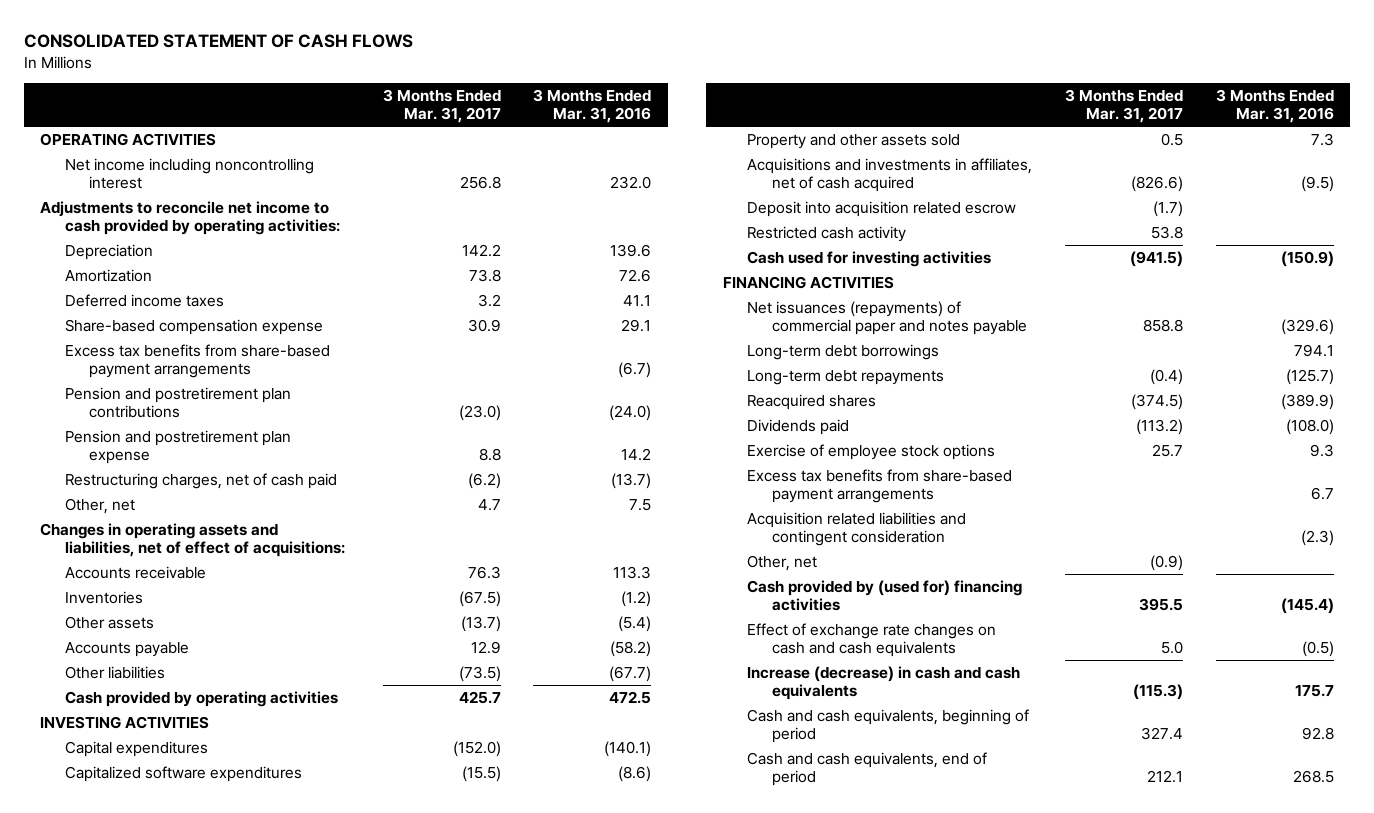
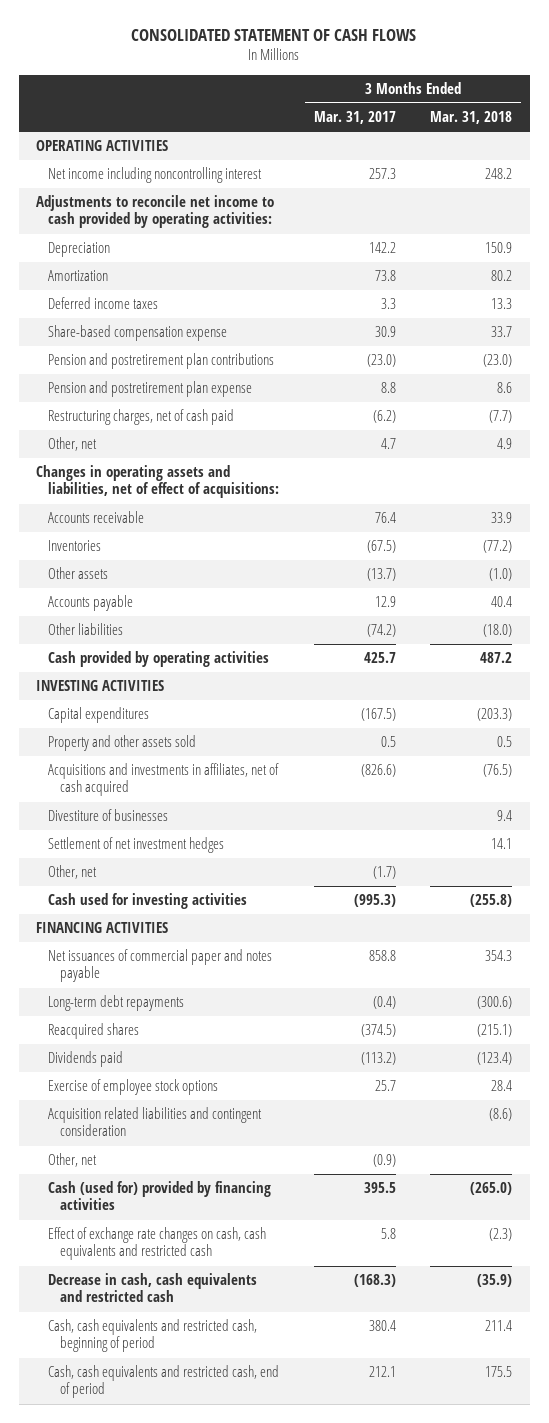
- | 3 Months Ended Mar. 31, 2017 | 3 Months Ended Mar. 31, 2016
+ | 3 Months Ended Mar. 31, 2017 | 3 Months Ended Mar. 31, 2018
- Net income including noncontrolling interest | 256.8 | 232.0
+ Net income including noncontrolling interest | 257.3 | 248.2
- Deferred income taxes | 3.2 | 41.1
+ Deferred income taxes | 3.3 | 13.3
- Excess tax benefits from share-based payment arrangements | | (6.7)
- Accounts receivable | 76.3 | 113.3
+ Accounts receivable | 76.4 | 33.9
- Other liabilities | (73.5) | (67.7)
+ Other liabilities | (74.2) | (18.0)
- Capital expenditures | (152.0) | (140.1)
- Capitalized software expenditures | (15.5) | (8.6)
+ Capital expenditures | (167.5) | (203.3)
- Deposit into acquisition related escrow | (1.7) |
- Restricted cash activity | 53.8 |
- Cash used for investing activities | (941.5) | (150.9)
+ Divestiture of businesses | | 9.4
+ Settlement of net investment hedges | | 14.1
+ Other, net | (1.7) |
+ Cash used for investing activities | (995.3) | (255.8)
- Net issuances (repayments) of commercial paper and notes payable | 858.8 | (329.6)
- Long-term debt borrowings | | 794.1
+ Net issuances of commercial paper and notes payable | 858.8 | 354.3
- Excess tax benefits from share-based payment arrangements | | 6.7
- Cash provided by (used for) financing activities | 395.5 | (145.4)
- Effect of exchange rate changes on cash and cash equivalents | 5.0 | (0.5)
- Increase (decrease) in cash and cash equivalents | (115.3) | 175.7
- Cash and cash equivalents, beginning of period | 327.4 | 92.8
- Cash and cash equivalents, end of period | 212.1 | 268.5
+ Cash (used for) provided by financing activities | 395.5 | (265.0)
+ Effect of exchange rate changes on cash, cash equivalents and restricted cash | 5.8 | (2.3)
+ Decrease in cash, cash equivalents and restricted cash | (168.3) | (35.9)
+ Cash, cash equivalents and restricted cash, beginning of period | 380.4 | 211.4
+ Cash, cash equivalents and restricted cash, end of period | 212.1 | 175.5

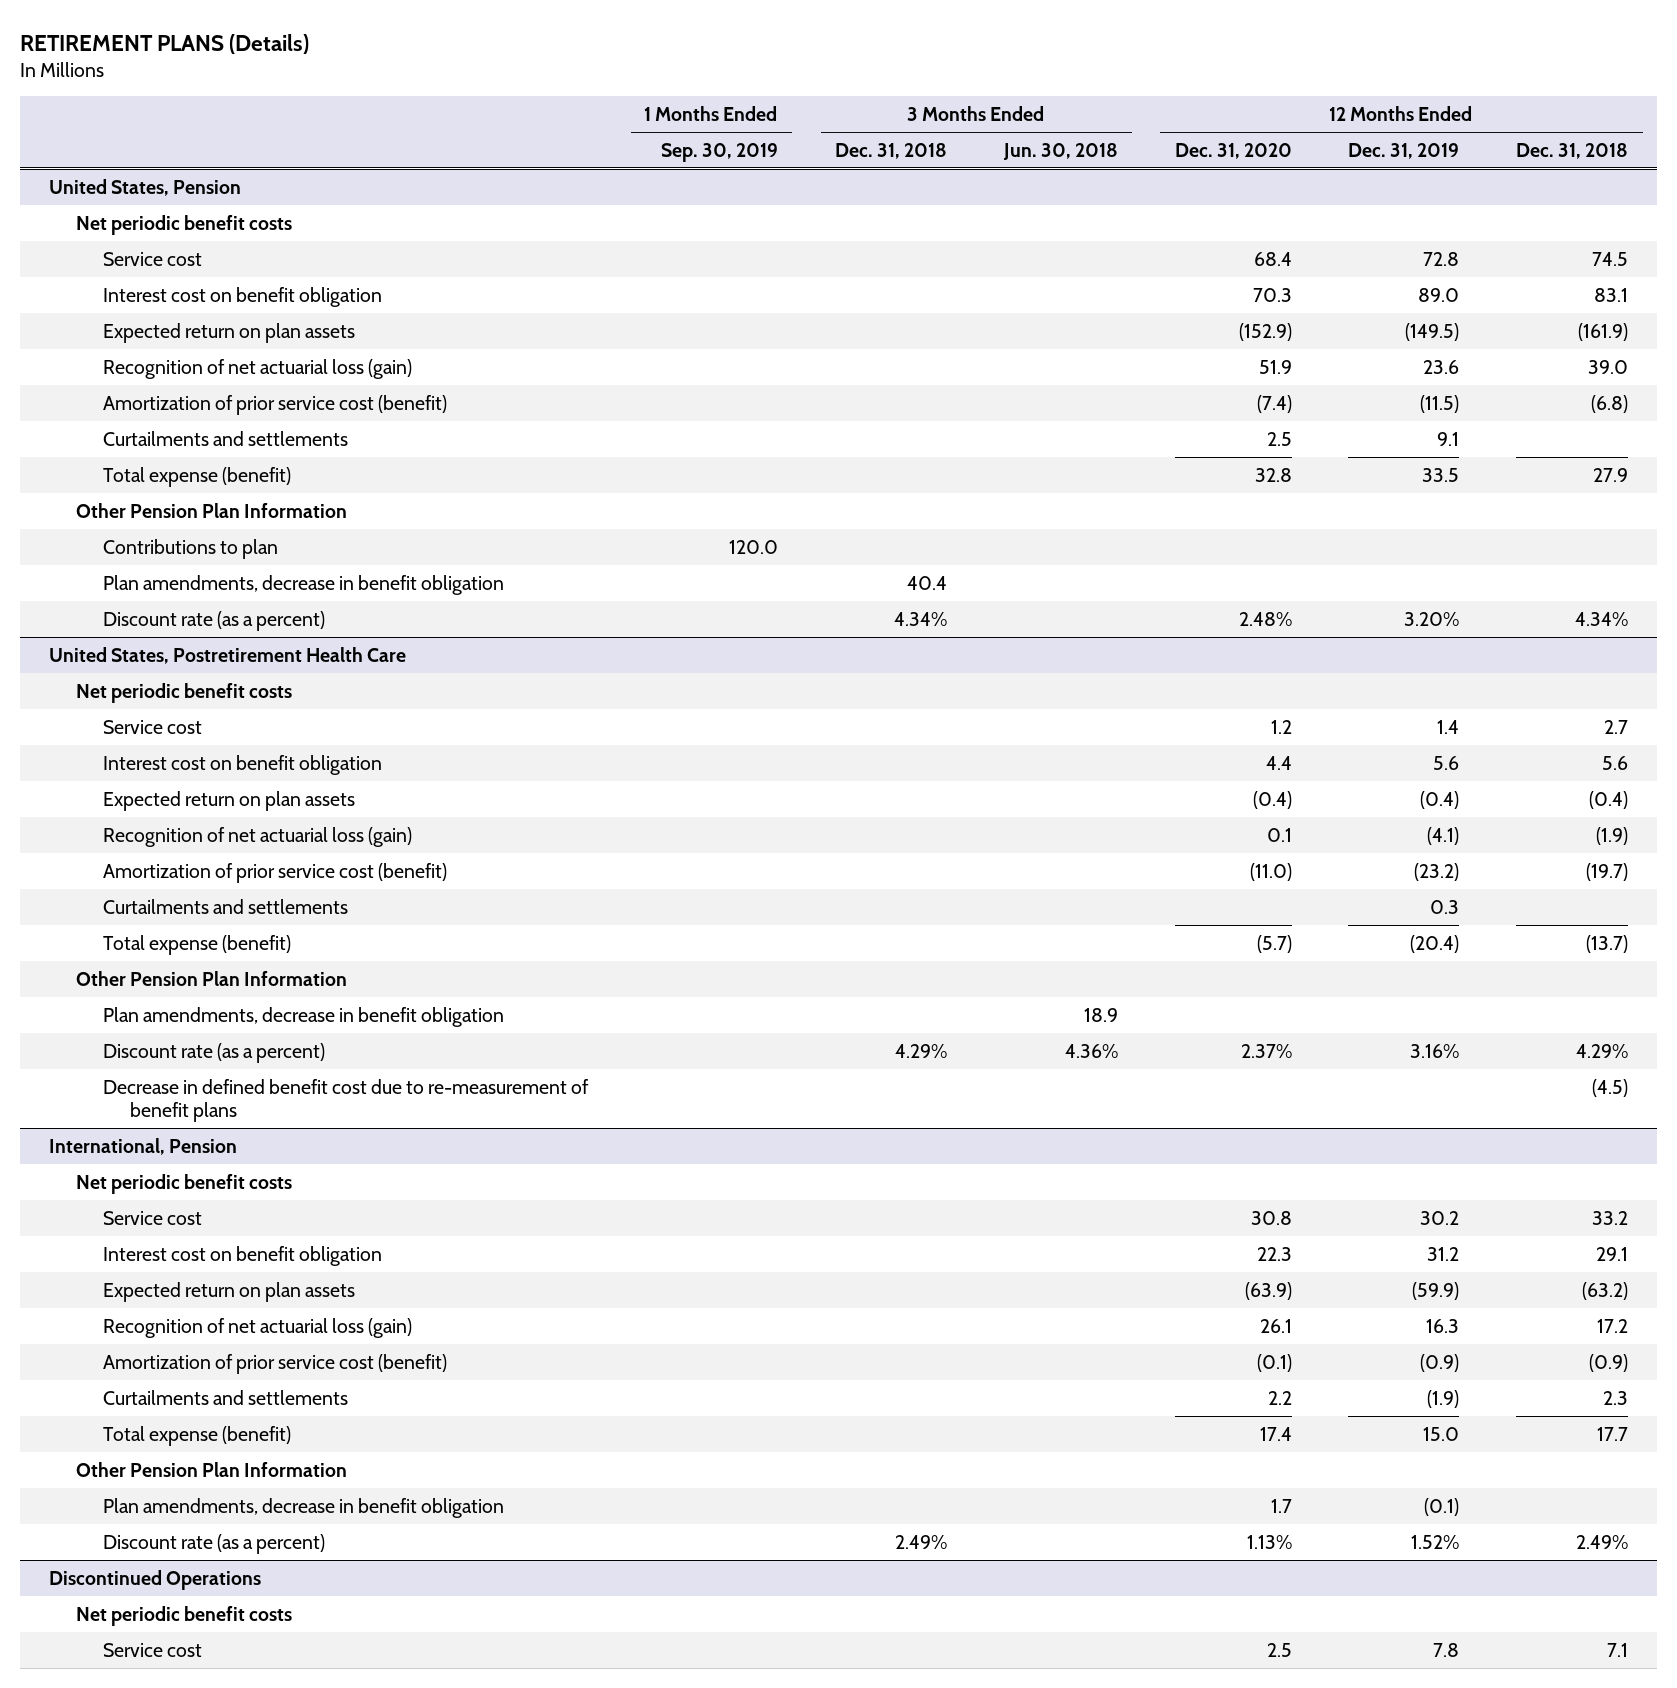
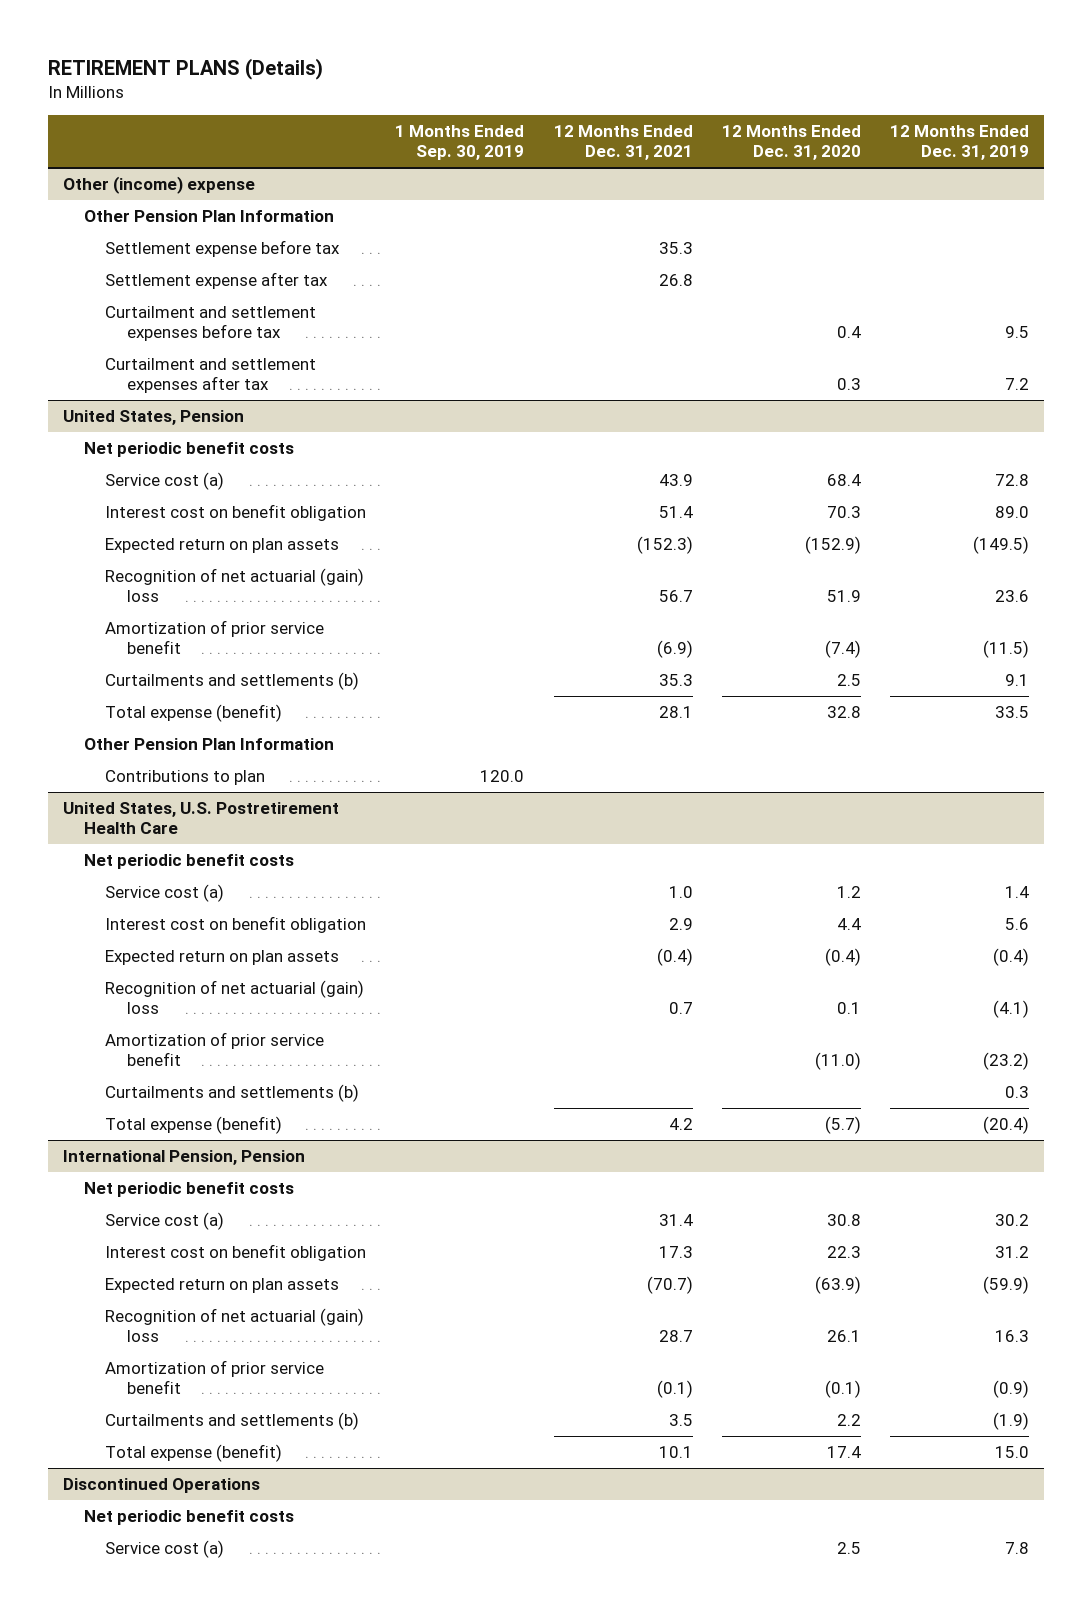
- | 1 Months Ended Sep. 30, 2019 | 3 Months Ended Dec. 31, 2018 | 3 Months Ended Jun. 30, 2018 | 12 Months Ended Dec. 31, 2020 | 12 Months Ended Dec. 31, 2019 | 12 Months Ended Dec. 31, 2018
+ | 1 Months Ended Sep. 30, 2019 | 12 Months Ended Dec. 31, 2021 | 12 Months Ended Dec. 31, 2020 | 12 Months Ended Dec. 31, 2019
+ Other (income) expense
+ Other Pension Plan Information
+ Settlement expense before tax | | 35.3 | |
+ Settlement expense after tax | | 26.8 | |
+ Curtailment and settlement expenses before tax | | | 0.4 | 9.5
+ Curtailment and settlement expenses after tax | | | 0.3 | 7.2
@ United States, Pension
- Service cost | | | | 68.4 | 72.8 | 74.5
+ Service cost (a) | | 43.9 | 68.4 | 72.8
- Recognition of net actuarial loss (gain) | | | | 51.9 | 23.6 | 39.0
- Amortization of prior service cost (benefit) | | | | (7.4) | (11.5) | (6.8)
- Curtailments and settlements | | | | 2.5 | 9.1 |
+ Recognition of net actuarial (gain) loss | | 56.7 | 51.9 | 23.6
+ Amortization of prior service benefit | | (6.9) | (7.4) | (11.5)
+ Curtailments and settlements (b) | | 35.3 | 2.5 | 9.1
- Plan amendments, decrease in benefit obligation | | 40.4 | | | |
- Discount rate (as a percent) | | 4.34% | | 2.48% | 3.20% | 4.34%
- United States, Postretirement Health Care
+ United States, U.S. Postretirement Health Care
- Service cost | | | | 1.2 | 1.4 | 2.7
+ Service cost (a) | | 1.0 | 1.2 | 1.4
- Recognition of net actuarial loss (gain) | | | | 0.1 | (4.1) | (1.9)
- Amortization of prior service cost (benefit) | | | | (11.0) | (23.2) | (19.7)
- Curtailments and settlements | | | | | 0.3 |
+ Recognition of net actuarial (gain) loss | | 0.7 | 0.1 | (4.1)
+ Amortization of prior service benefit | | | (11.0) | (23.2)
+ Curtailments and settlements (b) | | | | 0.3
- Other Pension Plan Information
- Plan amendments, decrease in benefit obligation | | | 18.9 | | |
- Discount rate (as a percent) | | 4.29% | 4.36% | 2.37% | 3.16% | 4.29%
- Decrease in defined benefit cost due to re-measurement of benefit plans | | | | | | (4.5)
- International, Pension
+ International Pension, Pension
- Service cost | | | | 30.8 | 30.2 | 33.2
+ Service cost (a) | | 31.4 | 30.8 | 30.2
- Recognition of net actuarial loss (gain) | | | | 26.1 | 16.3 | 17.2
- Amortization of prior service cost (benefit) | | | | (0.1) | (0.9) | (0.9)
- Curtailments and settlements | | | | 2.2 | (1.9) | 2.3
+ Recognition of net actuarial (gain) loss | | 28.7 | 26.1 | 16.3
+ Amortization of prior service benefit | | (0.1) | (0.1) | (0.9)
+ Curtailments and settlements (b) | | 3.5 | 2.2 | (1.9)
- Other Pension Plan Information
- Plan amendments, decrease in benefit obligation | | | | 1.7 | (0.1) |
- Discount rate (as a percent) | | 2.49% | | 1.13% | 1.52% | 2.49%
@ Discontinued Operations
- Service cost | | | | 2.5 | 7.8 | 7.1
+ Service cost (a) | | | 2.5 | 7.8

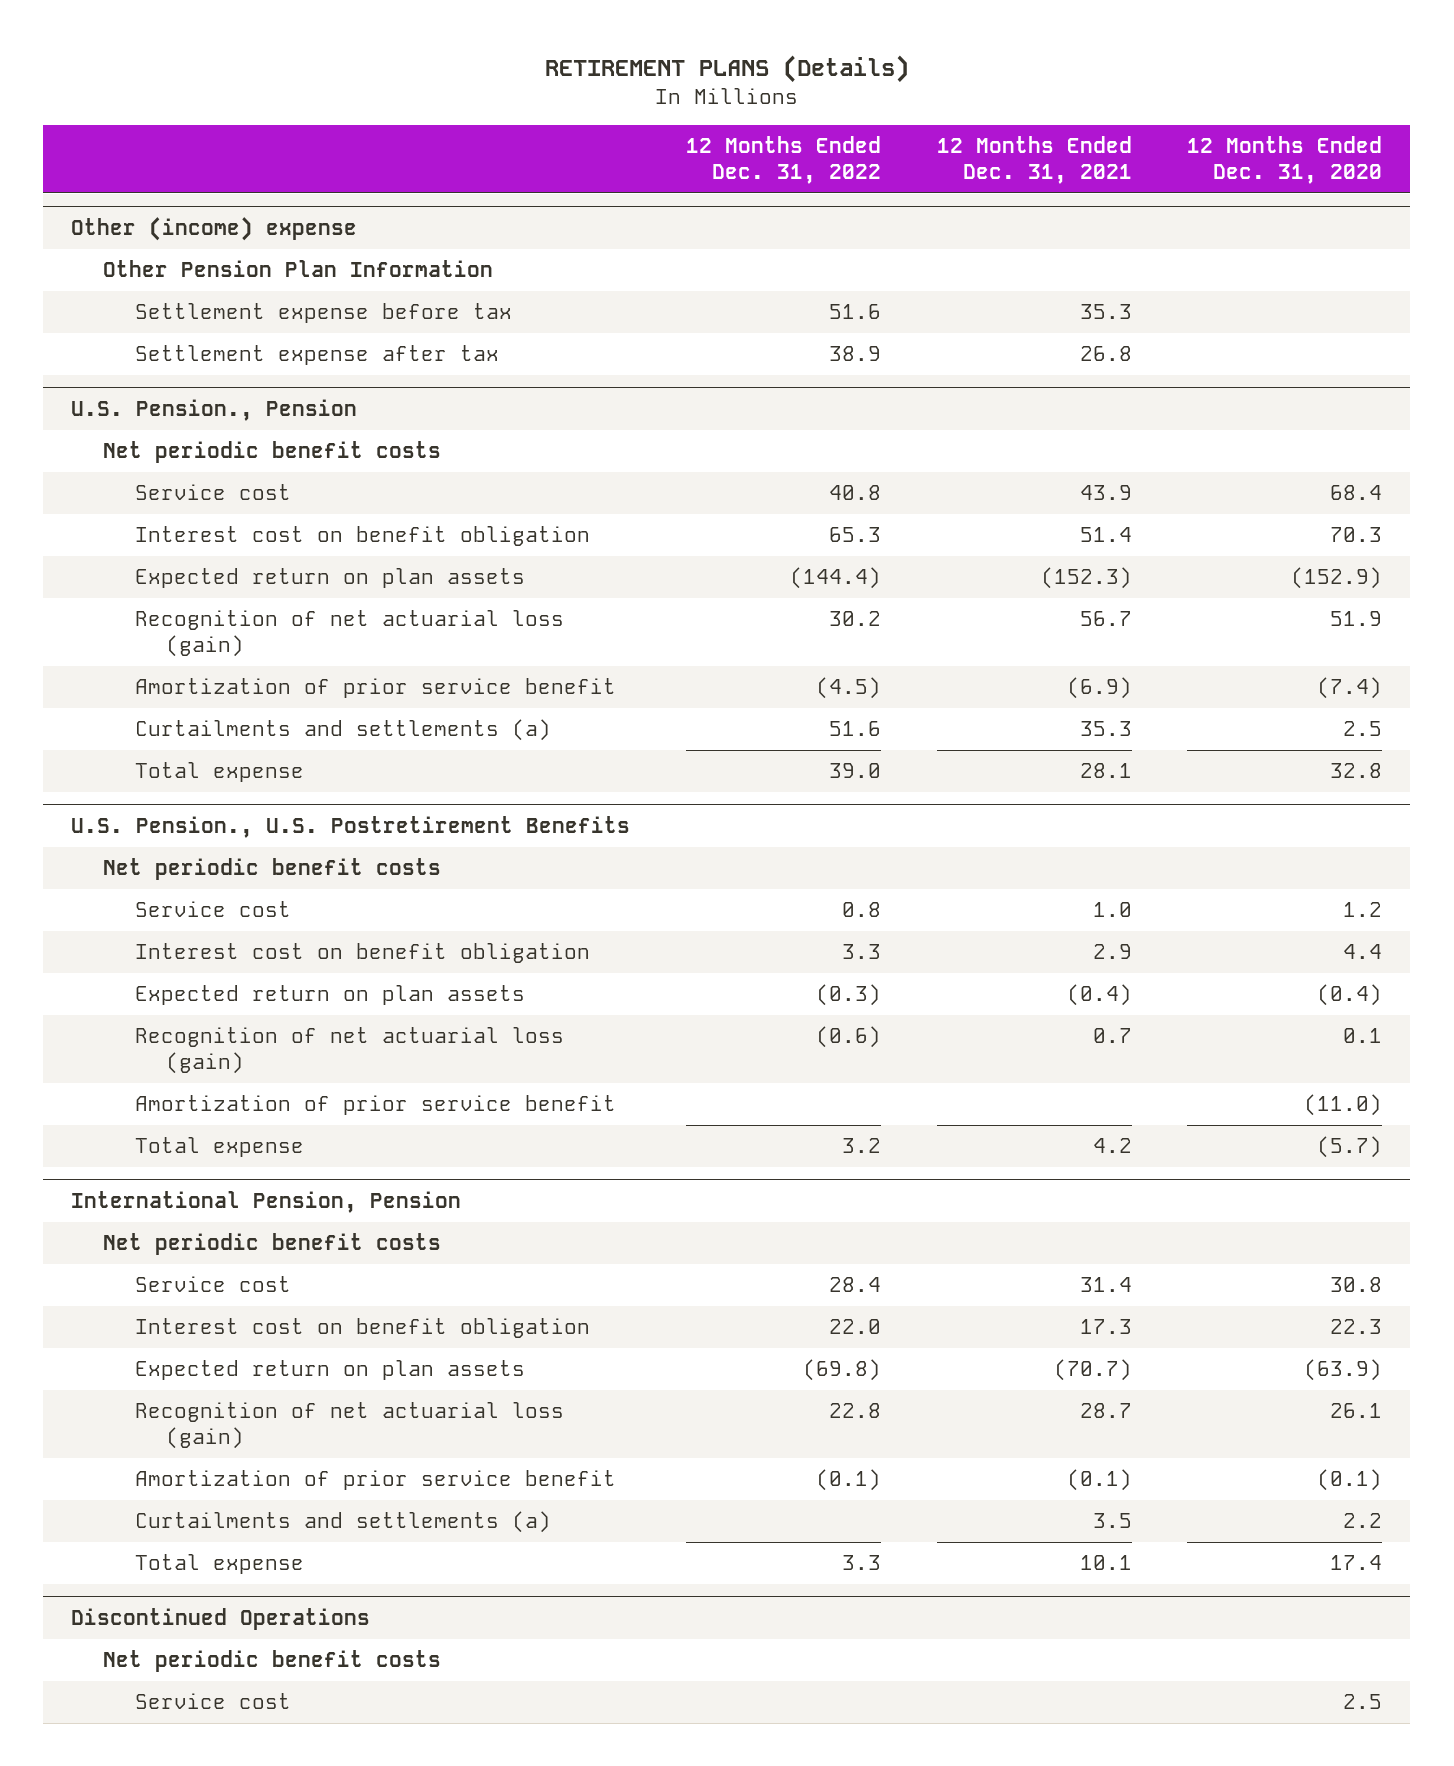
- | 1 Months Ended Sep. 30, 2019 | 12 Months Ended Dec. 31, 2021 | 12 Months Ended Dec. 31, 2020 | 12 Months Ended Dec. 31, 2019
+ | 12 Months Ended Dec. 31, 2022 | 12 Months Ended Dec. 31, 2021 | 12 Months Ended Dec. 31, 2020
@ Other (income) expense
- Curtailment and settlement expenses before tax | | | 0.4 | 9.5
- Curtailment and settlement expenses after tax | | | 0.3 | 7.2
- United States, Pension
+ U.S. Pension., Pension
- Service cost (a) | | 43.9 | 68.4 | 72.8
+ Service cost | 40.8 | 43.9 | 68.4
- Recognition of net actuarial (gain) loss | | 56.7 | 51.9 | 23.6
+ Recognition of net actuarial loss (gain) | 30.2 | 56.7 | 51.9
- Curtailments and settlements (b) | | 35.3 | 2.5 | 9.1
- Total expense (benefit) | | 28.1 | 32.8 | 33.5
- Other Pension Plan Information
- Contributions to plan | 120.0 | | |
- United States, U.S. Postretirement Health Care
+ Curtailments and settlements (a) | 51.6 | 35.3 | 2.5
+ Total expense | 39.0 | 28.1 | 32.8
+ U.S. Pension., U.S. Postretirement Benefits
- Service cost (a) | | 1.0 | 1.2 | 1.4
+ Service cost | 0.8 | 1.0 | 1.2
- Recognition of net actuarial (gain) loss | | 0.7 | 0.1 | (4.1)
+ Recognition of net actuarial loss (gain) | (0.6) | 0.7 | 0.1
- Curtailments and settlements (b) | | | | 0.3
- Total expense (benefit) | | 4.2 | (5.7) | (20.4)
+ Total expense | 3.2 | 4.2 | (5.7)
@ International Pension, Pension
- Service cost (a) | | 31.4 | 30.8 | 30.2
+ Service cost | 28.4 | 31.4 | 30.8
- Recognition of net actuarial (gain) loss | | 28.7 | 26.1 | 16.3
+ Recognition of net actuarial loss (gain) | 22.8 | 28.7 | 26.1
- Curtailments and settlements (b) | | 3.5 | 2.2 | (1.9)
- Total expense (benefit) | | 10.1 | 17.4 | 15.0
+ Curtailments and settlements (a) | | 3.5 | 2.2
+ Total expense | 3.3 | 10.1 | 17.4
@ Discontinued Operations
- Service cost (a) | | | 2.5 | 7.8
+ Service cost | | | 2.5

